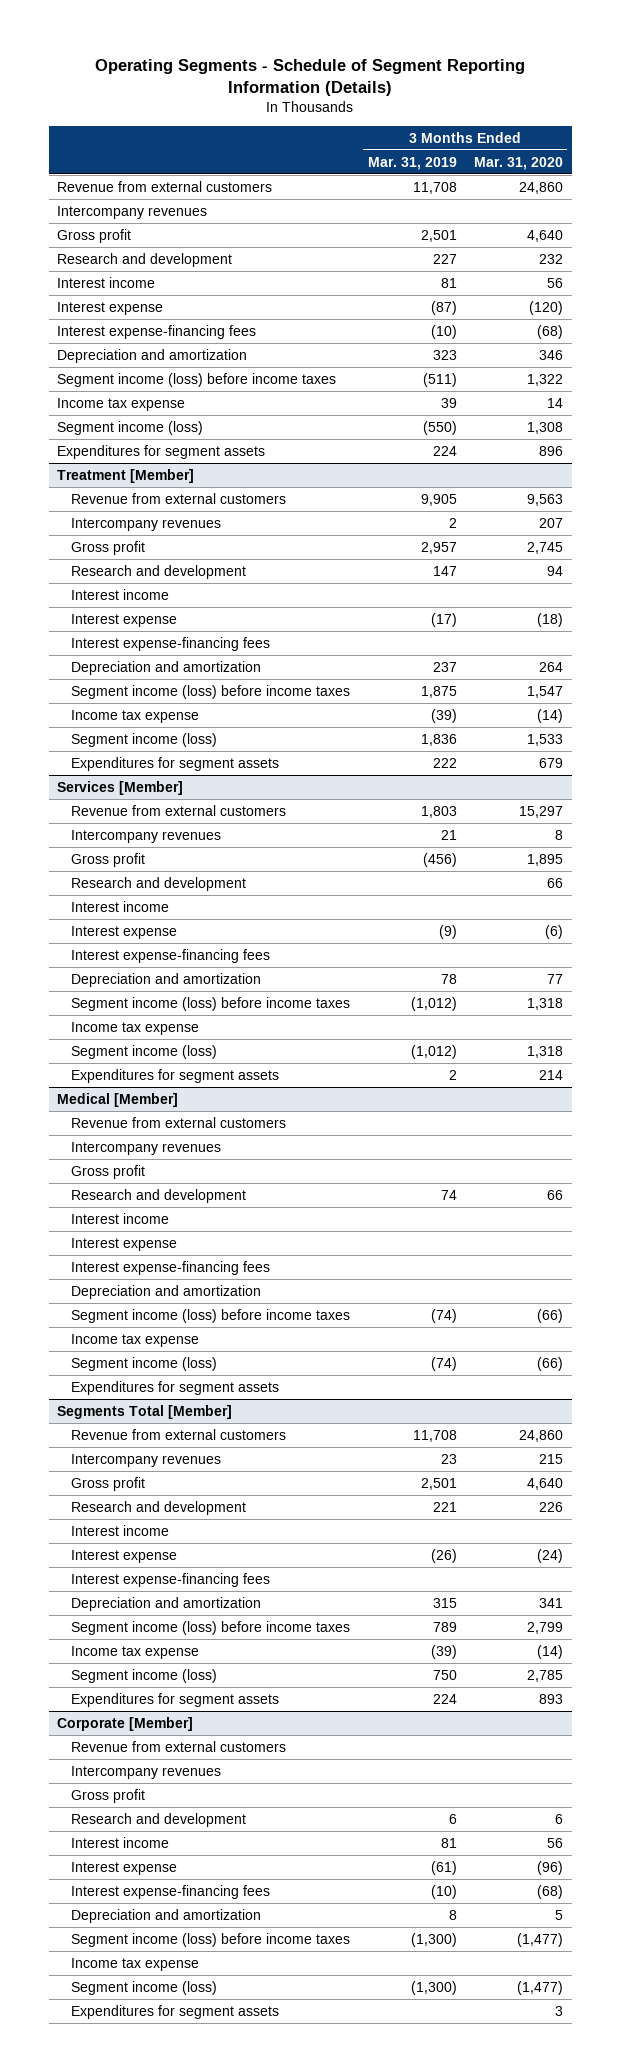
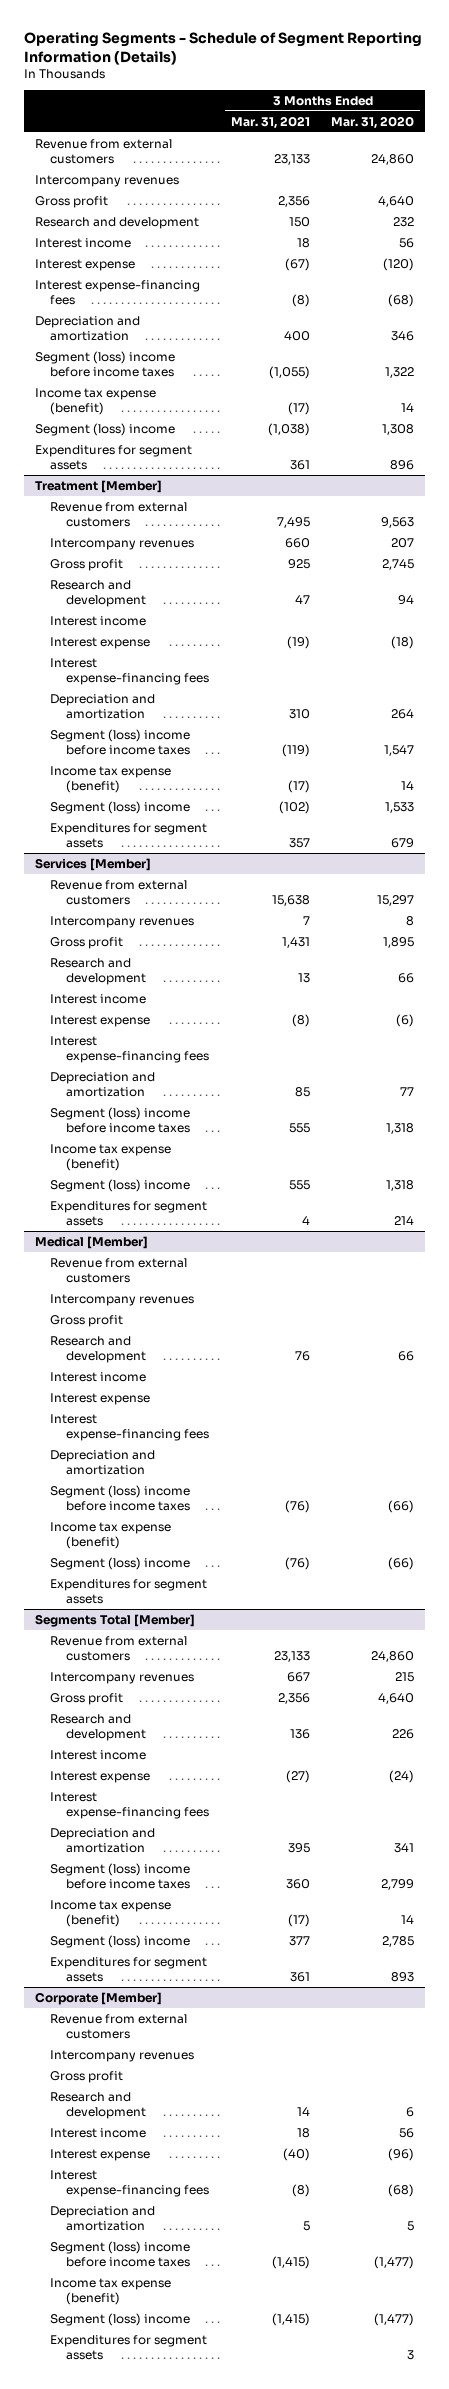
- | 3 Months Ended Mar. 31, 2019 | 3 Months Ended Mar. 31, 2020
+ | 3 Months Ended Mar. 31, 2021 | 3 Months Ended Mar. 31, 2020
- Segment income (loss) before income taxes | (511) | 1,322
- Income tax expense | 39 | 14
- Segment income (loss) | (550) | 1,308
+ Segment (loss) income before income taxes | (1,055) | 1,322
+ Income tax expense (benefit) | (17) | 14
+ Segment (loss) income | (1,038) | 1,308
@ Treatment [Member]
- Segment income (loss) before income taxes | 1,875 | 1,547
- Income tax expense | (39) | (14)
- Segment income (loss) | 1,836 | 1,533
+ Segment (loss) income before income taxes | (119) | 1,547
+ Income tax expense (benefit) | (17) | 14
+ Segment (loss) income | (102) | 1,533
@ Services [Member]
- Segment income (loss) before income taxes | (1,012) | 1,318
- Income tax expense
- Segment income (loss) | (1,012) | 1,318
+ Segment (loss) income before income taxes | 555 | 1,318
+ Income tax expense (benefit)
+ Segment (loss) income | 555 | 1,318
@ Medical [Member]
- Segment income (loss) before income taxes | (74) | (66)
- Income tax expense
- Segment income (loss) | (74) | (66)
+ Segment (loss) income before income taxes | (76) | (66)
+ Income tax expense (benefit)
+ Segment (loss) income | (76) | (66)
@ Segments Total [Member]
- Segment income (loss) before income taxes | 789 | 2,799
- Income tax expense | (39) | (14)
- Segment income (loss) | 750 | 2,785
+ Segment (loss) income before income taxes | 360 | 2,799
+ Income tax expense (benefit) | (17) | 14
+ Segment (loss) income | 377 | 2,785
@ Corporate [Member]
- Segment income (loss) before income taxes | (1,300) | (1,477)
- Income tax expense
- Segment income (loss) | (1,300) | (1,477)
+ Segment (loss) income before income taxes | (1,415) | (1,477)
+ Income tax expense (benefit)
+ Segment (loss) income | (1,415) | (1,477)

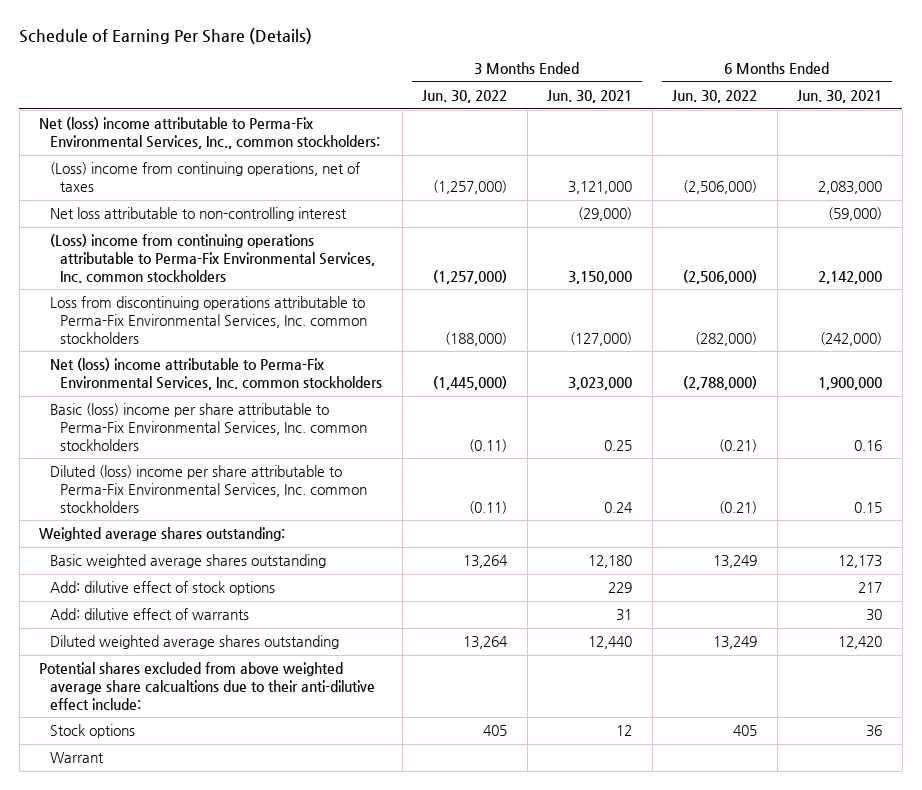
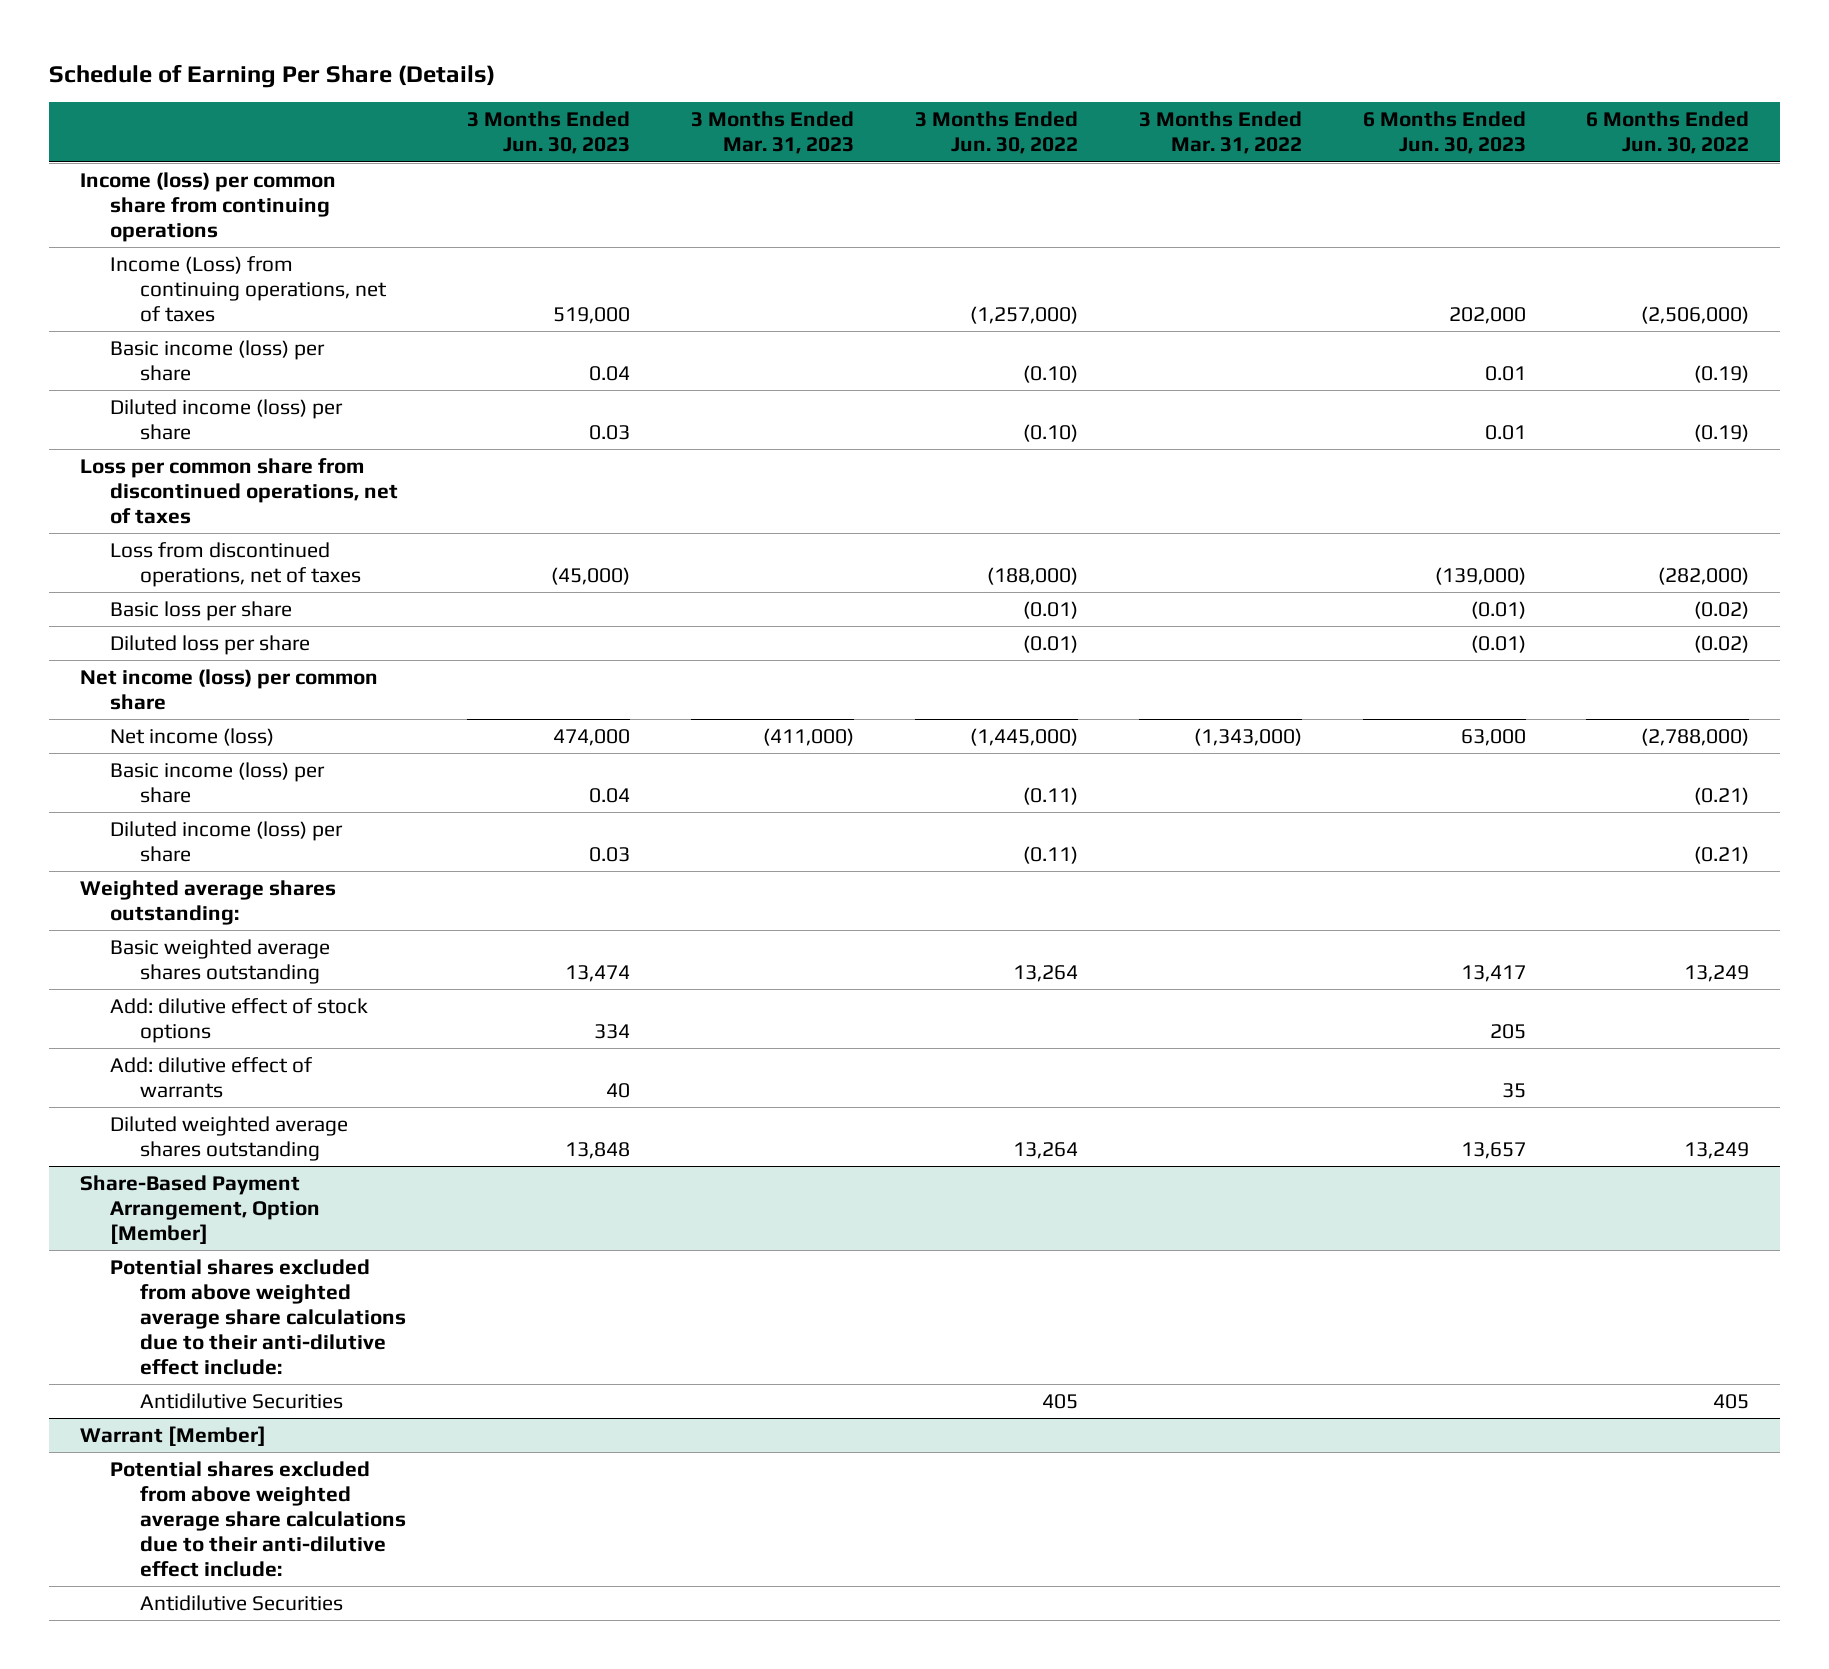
- | 3 Months Ended Jun. 30, 2022 | 3 Months Ended Jun. 30, 2021 | 6 Months Ended Jun. 30, 2022 | 6 Months Ended Jun. 30, 2021
+ | 3 Months Ended Jun. 30, 2023 | 3 Months Ended Mar. 31, 2023 | 3 Months Ended Jun. 30, 2022 | 3 Months Ended Mar. 31, 2022 | 6 Months Ended Jun. 30, 2023 | 6 Months Ended Jun. 30, 2022
- Net (loss) income attributable to Perma-Fix Environmental Services, Inc., common stockholders:
- (Loss) income from continuing operations, net of taxes | (1,257,000) | 3,121,000 | (2,506,000) | 2,083,000
- Net loss attributable to non-controlling interest | | (29,000) | | (59,000)
- (Loss) income from continuing operations attributable to Perma-Fix Environmental Services, Inc. common stockholders | (1,257,000) | 3,150,000 | (2,506,000) | 2,142,000
- Loss from discontinuing operations attributable to Perma-Fix Environmental Services, Inc. common stockholders | (188,000) | (127,000) | (282,000) | (242,000)
- Net (loss) income attributable to Perma-Fix Environmental Services, Inc. common stockholders | (1,445,000) | 3,023,000 | (2,788,000) | 1,900,000
- Basic (loss) income per share attributable to Perma-Fix Environmental Services, Inc. common stockholders | (0.11) | 0.25 | (0.21) | 0.16
- Diluted (loss) income per share attributable to Perma-Fix Environmental Services, Inc. common stockholders | (0.11) | 0.24 | (0.21) | 0.15
+ Income (loss) per common share from continuing operations
+ Income (Loss) from continuing operations, net of taxes | 519,000 | | (1,257,000) | | 202,000 | (2,506,000)
+ Basic income (loss) per share | 0.04 | | (0.10) | | 0.01 | (0.19)
+ Diluted income (loss) per share | 0.03 | | (0.10) | | 0.01 | (0.19)
+ Loss per common share from discontinued operations, net of taxes
+ Loss from discontinued operations, net of taxes | (45,000) | | (188,000) | | (139,000) | (282,000)
+ Basic loss per share | | | (0.01) | | (0.01) | (0.02)
+ Diluted loss per share | | | (0.01) | | (0.01) | (0.02)
+ Net income (loss) per common share
+ Net income (loss) | 474,000 | (411,000) | (1,445,000) | (1,343,000) | 63,000 | (2,788,000)
+ Basic income (loss) per share | 0.04 | | (0.11) | | | (0.21)
+ Diluted income (loss) per share | 0.03 | | (0.11) | | | (0.21)
- Potential shares excluded from above weighted average share calcualtions due to their anti-dilutive effect include:
- Stock options | 405 | 12 | 405 | 36
- Warrant
+ Share-Based Payment Arrangement, Option [Member]
+ Potential shares excluded from above weighted average share calculations due to their anti-dilutive effect include:
+ Antidilutive Securities | | | 405 | | | 405
+ Warrant [Member]
+ Potential shares excluded from above weighted average share calculations due to their anti-dilutive effect include:
+ Antidilutive Securities

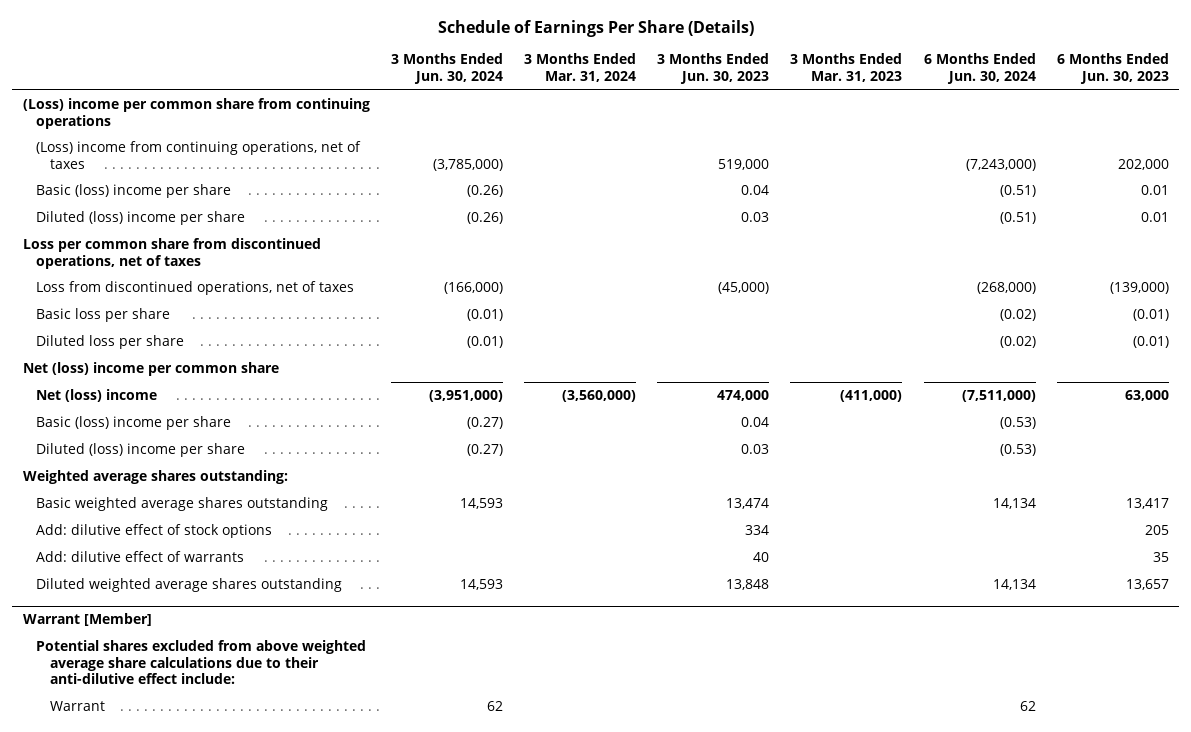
- Schedule of Earning Per Share (Details)
+ Schedule of Earnings Per Share (Details)
- | 3 Months Ended Jun. 30, 2023 | 3 Months Ended Mar. 31, 2023 | 3 Months Ended Jun. 30, 2022 | 3 Months Ended Mar. 31, 2022 | 6 Months Ended Jun. 30, 2023 | 6 Months Ended Jun. 30, 2022
+ | 3 Months Ended Jun. 30, 2024 | 3 Months Ended Mar. 31, 2024 | 3 Months Ended Jun. 30, 2023 | 3 Months Ended Mar. 31, 2023 | 6 Months Ended Jun. 30, 2024 | 6 Months Ended Jun. 30, 2023
- Income (loss) per common share from continuing operations
- Income (Loss) from continuing operations, net of taxes | 519,000 | | (1,257,000) | | 202,000 | (2,506,000)
- Basic income (loss) per share | 0.04 | | (0.10) | | 0.01 | (0.19)
- Diluted income (loss) per share | 0.03 | | (0.10) | | 0.01 | (0.19)
+ (Loss) income per common share from continuing operations
+ (Loss) income from continuing operations, net of taxes | (3,785,000) | | 519,000 | | (7,243,000) | 202,000
+ Basic (loss) income per share | (0.26) | | 0.04 | | (0.51) | 0.01
+ Diluted (loss) income per share | (0.26) | | 0.03 | | (0.51) | 0.01
- Net income (loss) per common share
- Net income (loss) | 474,000 | (411,000) | (1,445,000) | (1,343,000) | 63,000 | (2,788,000)
- Basic income (loss) per share | 0.04 | | (0.11) | | | (0.21)
- Diluted income (loss) per share | 0.03 | | (0.11) | | | (0.21)
+ Net (loss) income per common share
+ Net (loss) income | (3,951,000) | (3,560,000) | 474,000 | (411,000) | (7,511,000) | 63,000
+ Basic (loss) income per share | (0.27) | | 0.04 | | (0.53) |
+ Diluted (loss) income per share | (0.27) | | 0.03 | | (0.53) |
- Share-Based Payment Arrangement, Option [Member]
- Potential shares excluded from above weighted average share calculations due to their anti-dilutive effect include:
- Antidilutive Securities | | | 405 | | | 405
@ Warrant [Member]
- Antidilutive Securities
+ Warrant | 62 | | | | 62 |

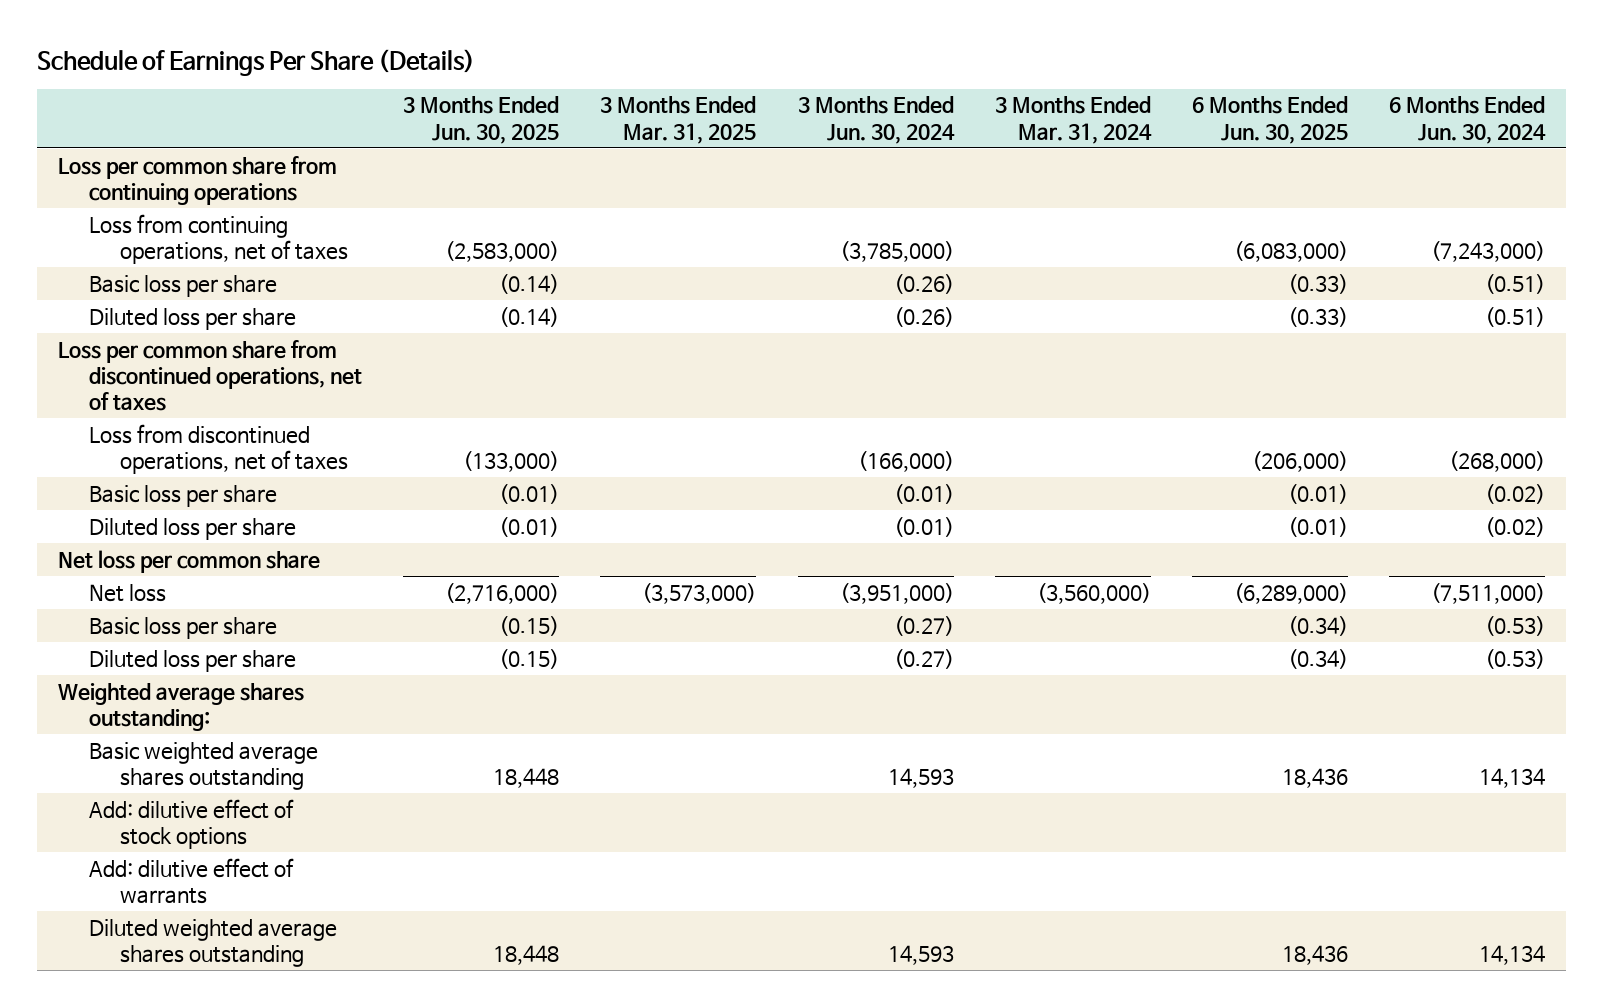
- | 3 Months Ended Jun. 30, 2024 | 3 Months Ended Mar. 31, 2024 | 3 Months Ended Jun. 30, 2023 | 3 Months Ended Mar. 31, 2023 | 6 Months Ended Jun. 30, 2024 | 6 Months Ended Jun. 30, 2023
+ | 3 Months Ended Jun. 30, 2025 | 3 Months Ended Mar. 31, 2025 | 3 Months Ended Jun. 30, 2024 | 3 Months Ended Mar. 31, 2024 | 6 Months Ended Jun. 30, 2025 | 6 Months Ended Jun. 30, 2024
- (Loss) income per common share from continuing operations
- (Loss) income from continuing operations, net of taxes | (3,785,000) | | 519,000 | | (7,243,000) | 202,000
- Basic (loss) income per share | (0.26) | | 0.04 | | (0.51) | 0.01
- Diluted (loss) income per share | (0.26) | | 0.03 | | (0.51) | 0.01
+ Loss per common share from continuing operations
+ Loss from continuing operations, net of taxes | (2,583,000) | | (3,785,000) | | (6,083,000) | (7,243,000)
+ Basic loss per share | (0.14) | | (0.26) | | (0.33) | (0.51)
+ Diluted loss per share | (0.14) | | (0.26) | | (0.33) | (0.51)
- Net (loss) income per common share
- Net (loss) income | (3,951,000) | (3,560,000) | 474,000 | (411,000) | (7,511,000) | 63,000
- Basic (loss) income per share | (0.27) | | 0.04 | | (0.53) |
- Diluted (loss) income per share | (0.27) | | 0.03 | | (0.53) |
+ Net loss per common share
+ Net loss | (2,716,000) | (3,573,000) | (3,951,000) | (3,560,000) | (6,289,000) | (7,511,000)
+ Basic loss per share | (0.15) | | (0.27) | | (0.34) | (0.53)
+ Diluted loss per share | (0.15) | | (0.27) | | (0.34) | (0.53)
- Warrant [Member]
- Potential shares excluded from above weighted average share calculations due to their anti-dilutive effect include:
- Warrant | 62 | | | | 62 |

